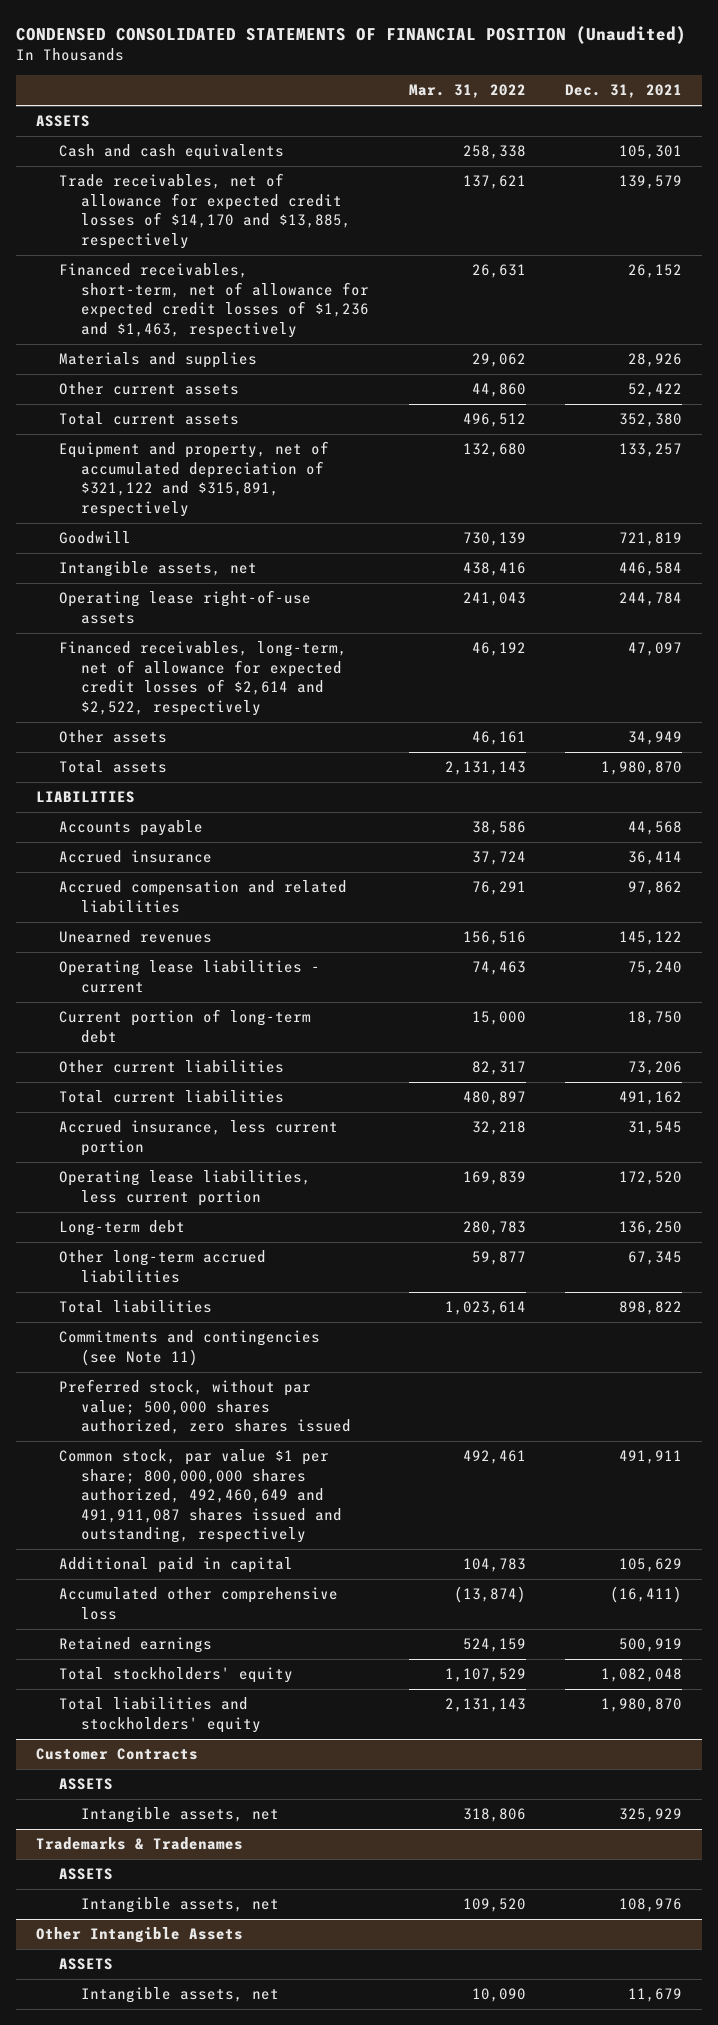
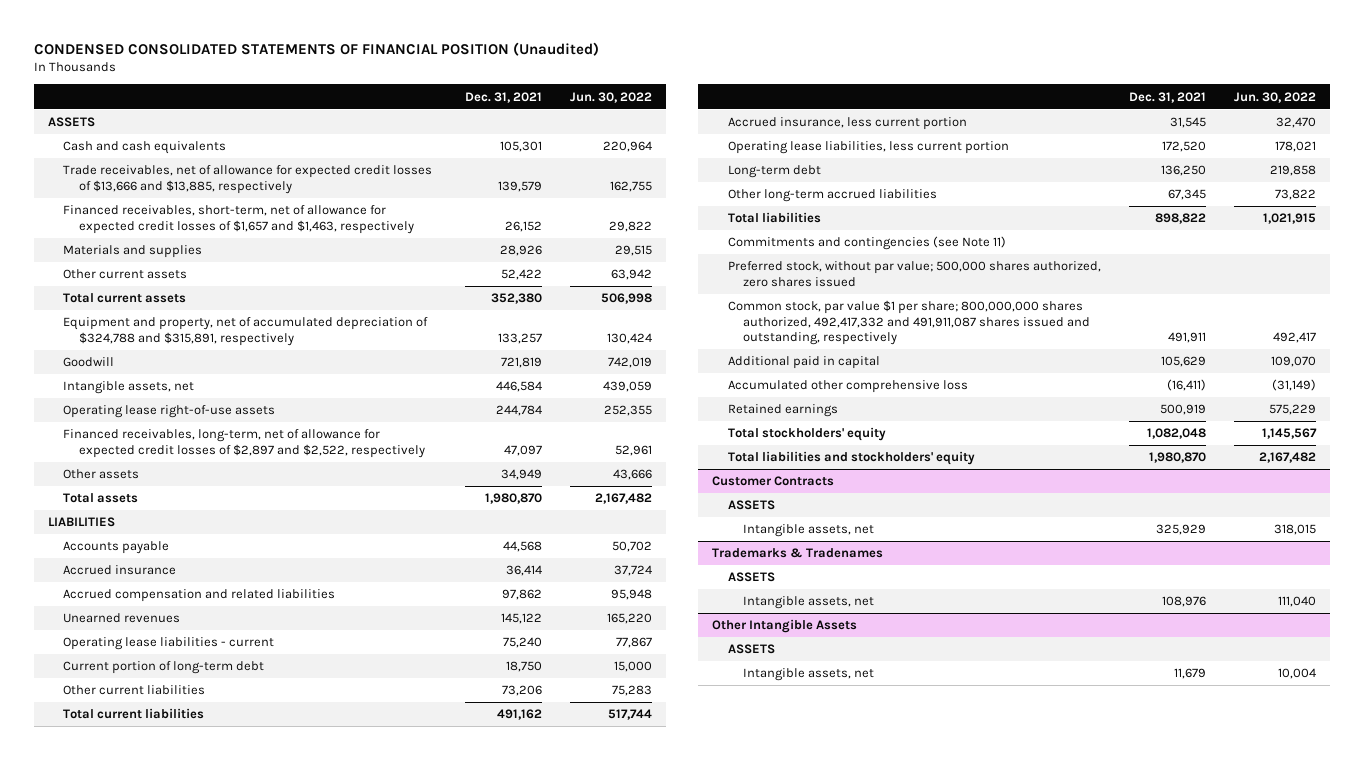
- | Mar. 31, 2022 | Dec. 31, 2021
+ | Dec. 31, 2021 | Jun. 30, 2022
- Trade receivables, net of allowance for expected credit losses of $14,170 and $13,885, respectively | 137,621 | 139,579
- Financed receivables, short-term, net of allowance for expected credit losses of $1,236 and $1,463, respectively | 26,631 | 26,152
+ Trade receivables, net of allowance for expected credit losses of $13,666 and $13,885, respectively | 139,579 | 162,755
+ Financed receivables, short-term, net of allowance for expected credit losses of $1,657 and $1,463, respectively | 26,152 | 29,822
- Equipment and property, net of accumulated depreciation of $321,122 and $315,891, respectively | 132,680 | 133,257
+ Equipment and property, net of accumulated depreciation of $324,788 and $315,891, respectively | 133,257 | 130,424
- Financed receivables, long-term, net of allowance for expected credit losses of $2,614 and $2,522, respectively | 46,192 | 47,097
+ Financed receivables, long-term, net of allowance for expected credit losses of $2,897 and $2,522, respectively | 47,097 | 52,961
- Common stock, par value $1 per share; 800,000,000 shares authorized, 492,460,649 and 491,911,087 shares issued and outstanding, respectively | 492,461 | 491,911
+ Common stock, par value $1 per share; 800,000,000 shares authorized, 492,417,332 and 491,911,087 shares issued and outstanding, respectively | 491,911 | 492,417

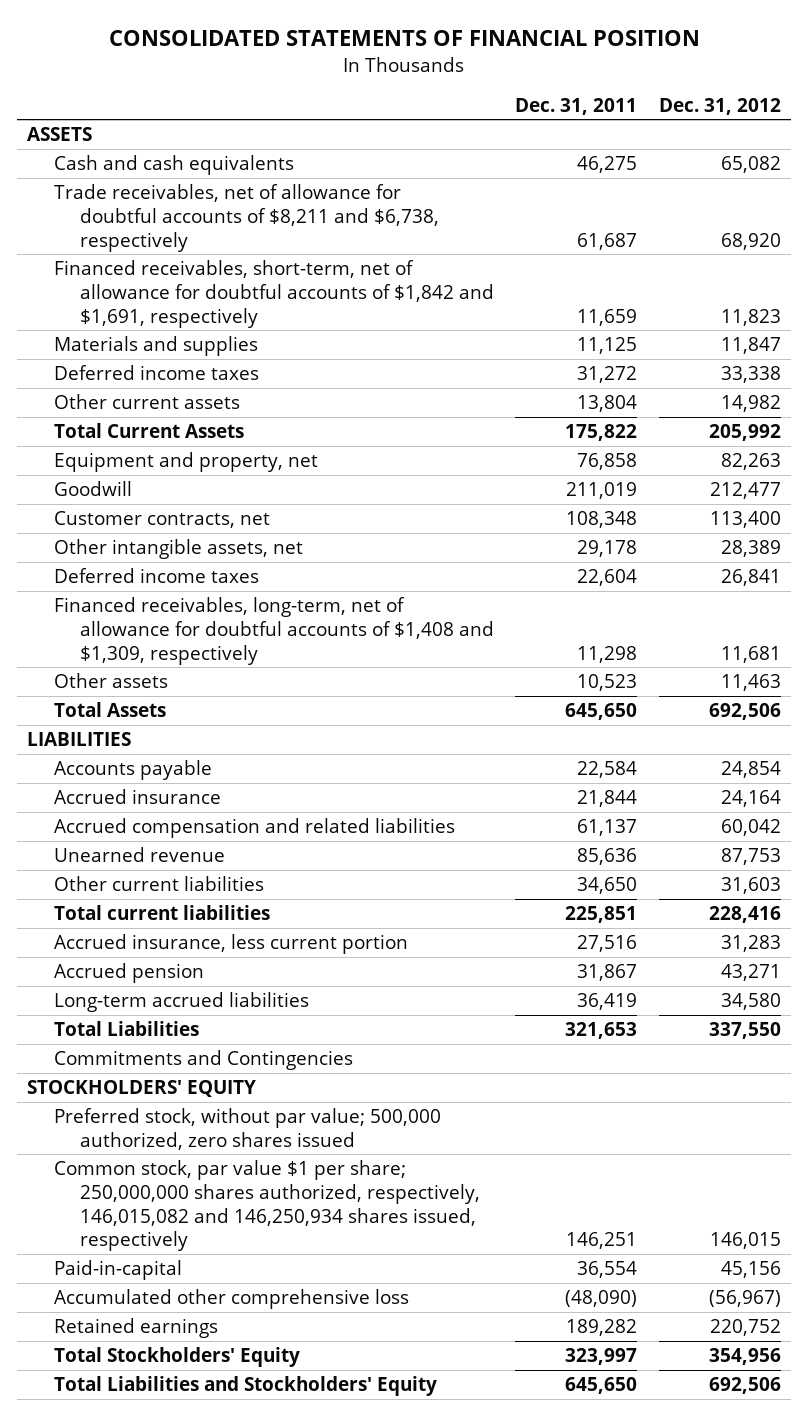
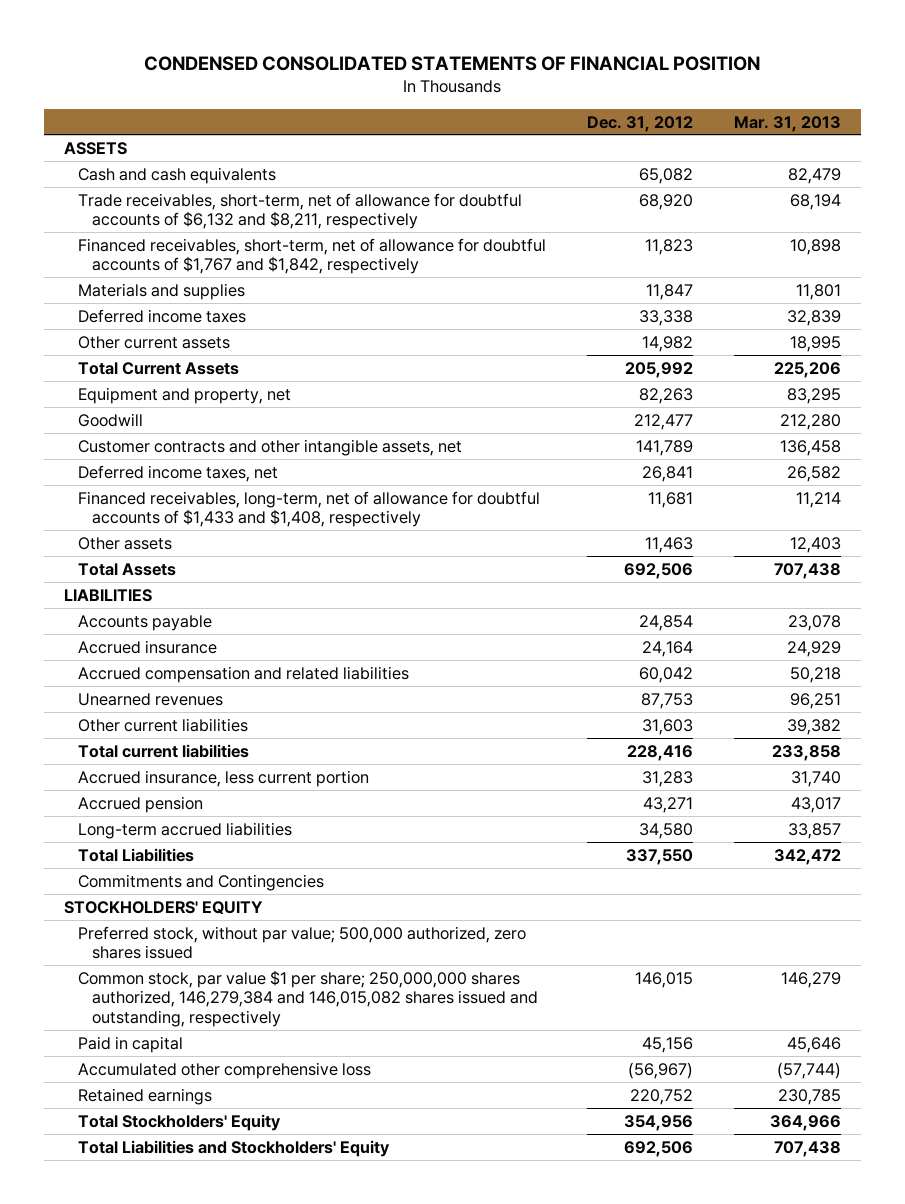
- CONSOLIDATED STATEMENTS OF FINANCIAL POSITION
+ CONDENSED CONSOLIDATED STATEMENTS OF FINANCIAL POSITION
- | Dec. 31, 2011 | Dec. 31, 2012
+ | Dec. 31, 2012 | Mar. 31, 2013
- Trade receivables, net of allowance for doubtful accounts of $8,211 and $6,738, respectively | 61,687 | 68,920
- Financed receivables, short-term, net of allowance for doubtful accounts of $1,842 and $1,691, respectively | 11,659 | 11,823
+ Trade receivables, short-term, net of allowance for doubtful accounts of $6,132 and $8,211, respectively | 68,920 | 68,194
+ Financed receivables, short-term, net of allowance for doubtful accounts of $1,767 and $1,842, respectively | 11,823 | 10,898
- Customer contracts, net | 108,348 | 113,400
- Other intangible assets, net | 29,178 | 28,389
- Deferred income taxes | 22,604 | 26,841
- Financed receivables, long-term, net of allowance for doubtful accounts of $1,408 and $1,309, respectively | 11,298 | 11,681
+ Customer contracts and other intangible assets, net | 141,789 | 136,458
+ Deferred income taxes, net | 26,841 | 26,582
+ Financed receivables, long-term, net of allowance for doubtful accounts of $1,433 and $1,408, respectively | 11,681 | 11,214
- Unearned revenue | 85,636 | 87,753
+ Unearned revenues | 87,753 | 96,251
- Common stock, par value $1 per share; 250,000,000 shares authorized, respectively, 146,015,082 and 146,250,934 shares issued, respectively | 146,251 | 146,015
- Paid-in-capital | 36,554 | 45,156
+ Common stock, par value $1 per share; 250,000,000 shares authorized, 146,279,384 and 146,015,082 shares issued and outstanding, respectively | 146,015 | 146,279
+ Paid in capital | 45,156 | 45,646

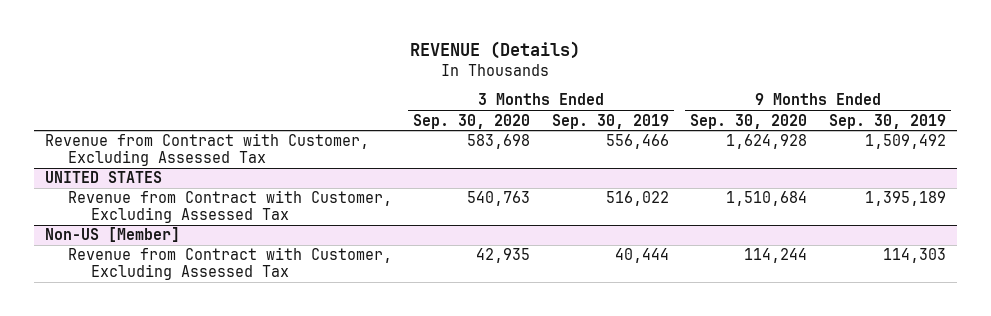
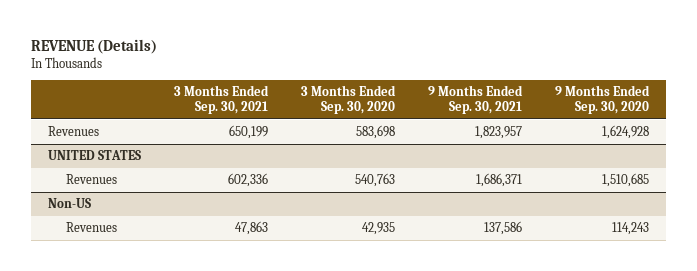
- | 3 Months Ended Sep. 30, 2020 | 3 Months Ended Sep. 30, 2019 | 9 Months Ended Sep. 30, 2020 | 9 Months Ended Sep. 30, 2019
+ | 3 Months Ended Sep. 30, 2021 | 3 Months Ended Sep. 30, 2020 | 9 Months Ended Sep. 30, 2021 | 9 Months Ended Sep. 30, 2020
- Revenue from Contract with Customer, Excluding Assessed Tax | 583,698 | 556,466 | 1,624,928 | 1,509,492
+ Revenues | 650,199 | 583,698 | 1,823,957 | 1,624,928
@ UNITED STATES
- Revenue from Contract with Customer, Excluding Assessed Tax | 540,763 | 516,022 | 1,510,684 | 1,395,189
- Non-US [Member]
- Revenue from Contract with Customer, Excluding Assessed Tax | 42,935 | 40,444 | 114,244 | 114,303
@ UNITED STATES
+ Revenues | 602,336 | 540,763 | 1,686,371 | 1,510,685
+ Non-US
+ Revenues | 47,863 | 42,935 | 137,586 | 114,243

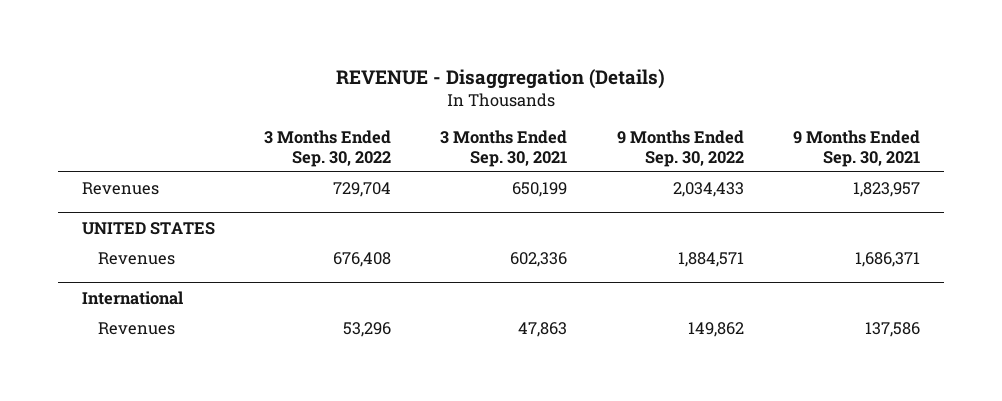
- REVENUE (Details)
+ REVENUE - Disaggregation (Details)
- | 3 Months Ended Sep. 30, 2021 | 3 Months Ended Sep. 30, 2020 | 9 Months Ended Sep. 30, 2021 | 9 Months Ended Sep. 30, 2020
+ | 3 Months Ended Sep. 30, 2022 | 3 Months Ended Sep. 30, 2021 | 9 Months Ended Sep. 30, 2022 | 9 Months Ended Sep. 30, 2021
- Non-US
+ International

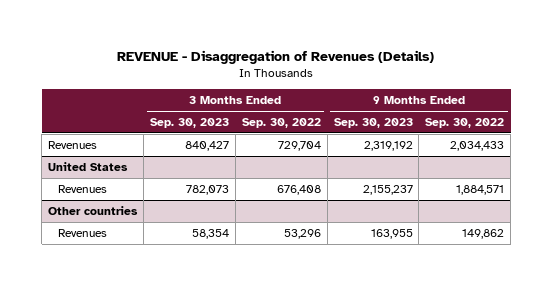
- REVENUE - Disaggregation (Details)
+ REVENUE - Disaggregation of Revenues (Details)
- | 3 Months Ended Sep. 30, 2022 | 3 Months Ended Sep. 30, 2021 | 9 Months Ended Sep. 30, 2022 | 9 Months Ended Sep. 30, 2021
+ | 3 Months Ended Sep. 30, 2023 | 3 Months Ended Sep. 30, 2022 | 9 Months Ended Sep. 30, 2023 | 9 Months Ended Sep. 30, 2022
- UNITED STATES
+ United States
- International
+ Other countries

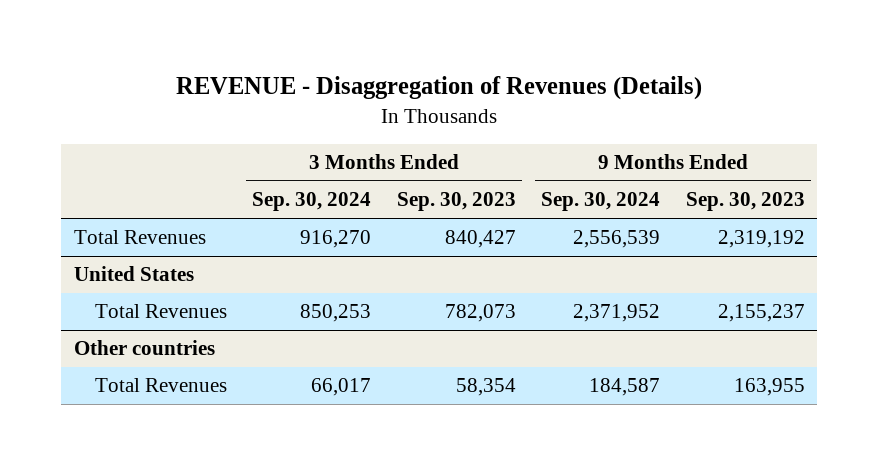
- | 3 Months Ended Sep. 30, 2023 | 3 Months Ended Sep. 30, 2022 | 9 Months Ended Sep. 30, 2023 | 9 Months Ended Sep. 30, 2022
+ | 3 Months Ended Sep. 30, 2024 | 3 Months Ended Sep. 30, 2023 | 9 Months Ended Sep. 30, 2024 | 9 Months Ended Sep. 30, 2023
- Revenues | 840,427 | 729,704 | 2,319,192 | 2,034,433
+ Total Revenues | 916,270 | 840,427 | 2,556,539 | 2,319,192
@ United States
- Revenues | 782,073 | 676,408 | 2,155,237 | 1,884,571
+ Total Revenues | 850,253 | 782,073 | 2,371,952 | 2,155,237
@ Other countries
- Revenues | 58,354 | 53,296 | 163,955 | 149,862
+ Total Revenues | 66,017 | 58,354 | 184,587 | 163,955

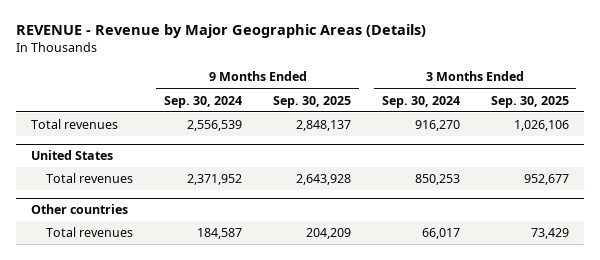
- REVENUE - Disaggregation of Revenues (Details)
+ REVENUE - Revenue by Major Geographic Areas (Details)
- | 3 Months Ended Sep. 30, 2024 | 3 Months Ended Sep. 30, 2023 | 9 Months Ended Sep. 30, 2024 | 9 Months Ended Sep. 30, 2023
+ | 9 Months Ended Sep. 30, 2024 | 9 Months Ended Sep. 30, 2025 | 3 Months Ended Sep. 30, 2024 | 3 Months Ended Sep. 30, 2025
- Total Revenues | 916,270 | 840,427 | 2,556,539 | 2,319,192
+ Total revenues | 2,556,539 | 2,848,137 | 916,270 | 1,026,106
@ United States
- Total Revenues | 850,253 | 782,073 | 2,371,952 | 2,155,237
+ Total revenues | 2,371,952 | 2,643,928 | 850,253 | 952,677
@ Other countries
- Total Revenues | 66,017 | 58,354 | 184,587 | 163,955
+ Total revenues | 184,587 | 204,209 | 66,017 | 73,429

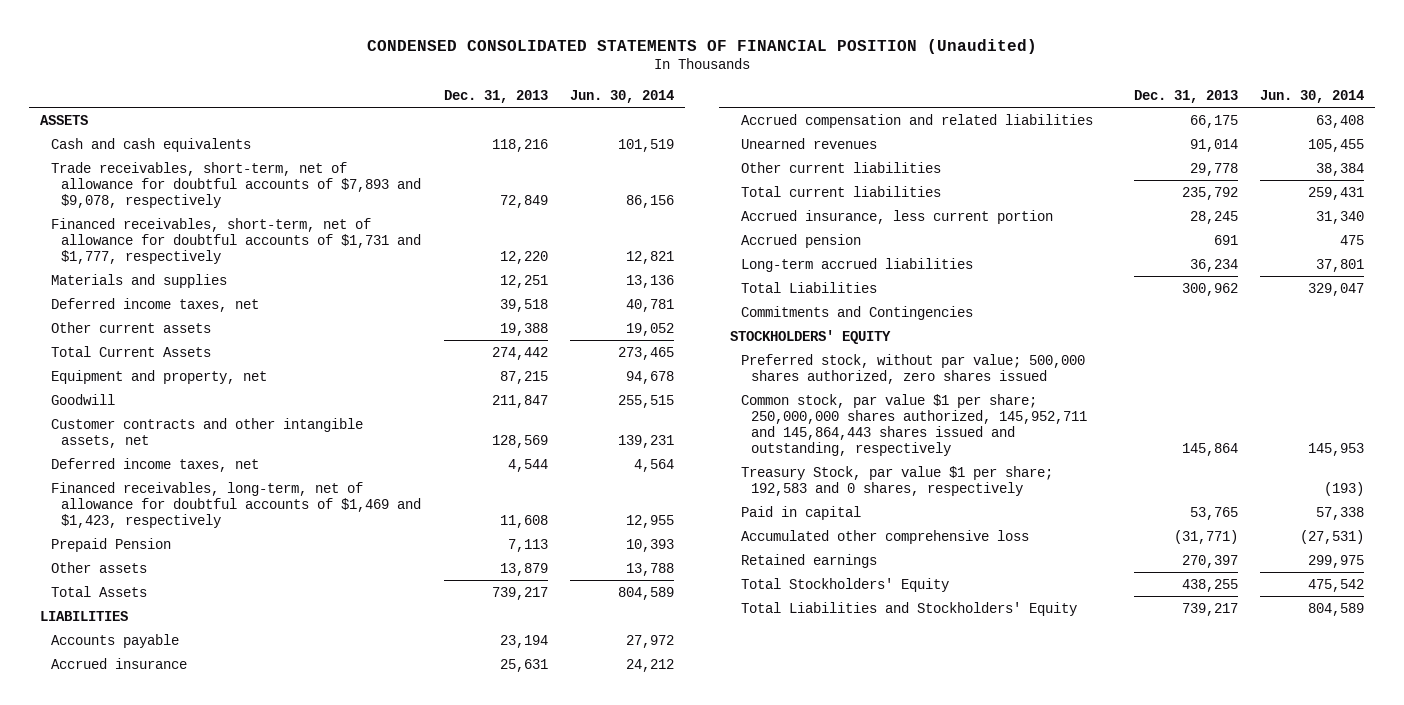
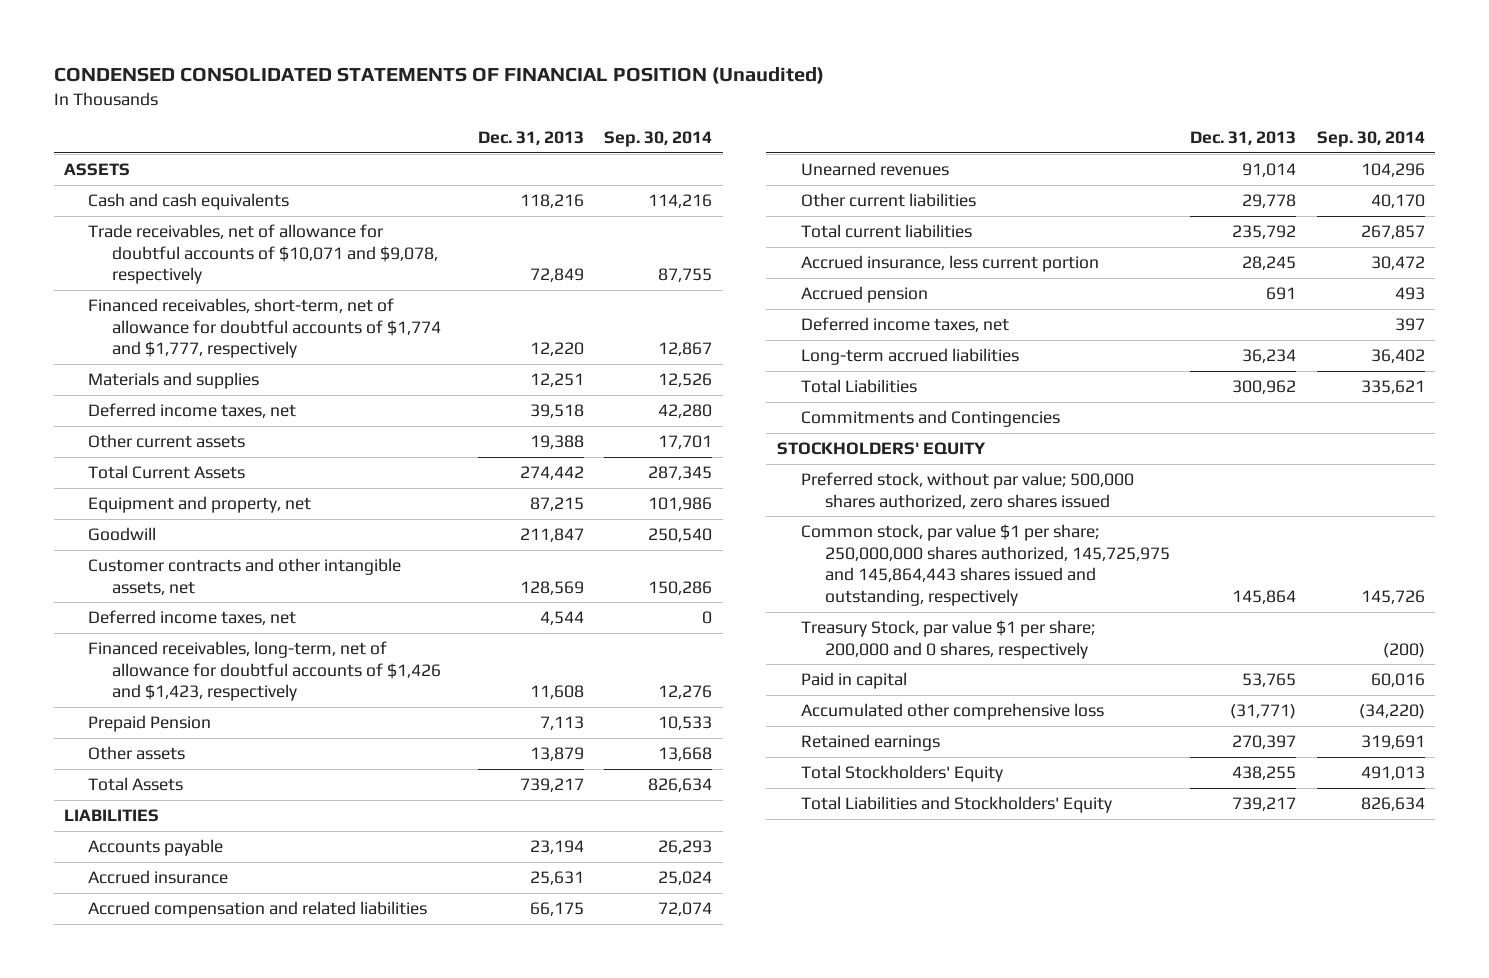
- | Dec. 31, 2013 | Jun. 30, 2014
+ | Dec. 31, 2013 | Sep. 30, 2014
- Trade receivables, short-term, net of allowance for doubtful accounts of $7,893 and $9,078, respectively | 72,849 | 86,156
- Financed receivables, short-term, net of allowance for doubtful accounts of $1,731 and $1,777, respectively | 12,220 | 12,821
+ Trade receivables, net of allowance for doubtful accounts of $10,071 and $9,078, respectively | 72,849 | 87,755
+ Financed receivables, short-term, net of allowance for doubtful accounts of $1,774 and $1,777, respectively | 12,220 | 12,867
- Financed receivables, long-term, net of allowance for doubtful accounts of $1,469 and $1,423, respectively | 11,608 | 12,955
+ Financed receivables, long-term, net of allowance for doubtful accounts of $1,426 and $1,423, respectively | 11,608 | 12,276
+ Deferred income taxes, net | | 397
- Common stock, par value $1 per share; 250,000,000 shares authorized, 145,952,711 and 145,864,443 shares issued and outstanding, respectively | 145,864 | 145,953
- Treasury Stock, par value $1 per share; 192,583 and 0 shares, respectively | | (193)
+ Common stock, par value $1 per share; 250,000,000 shares authorized, 145,725,975 and 145,864,443 shares issued and outstanding, respectively | 145,864 | 145,726
+ Treasury Stock, par value $1 per share; 200,000 and 0 shares, respectively | | (200)

